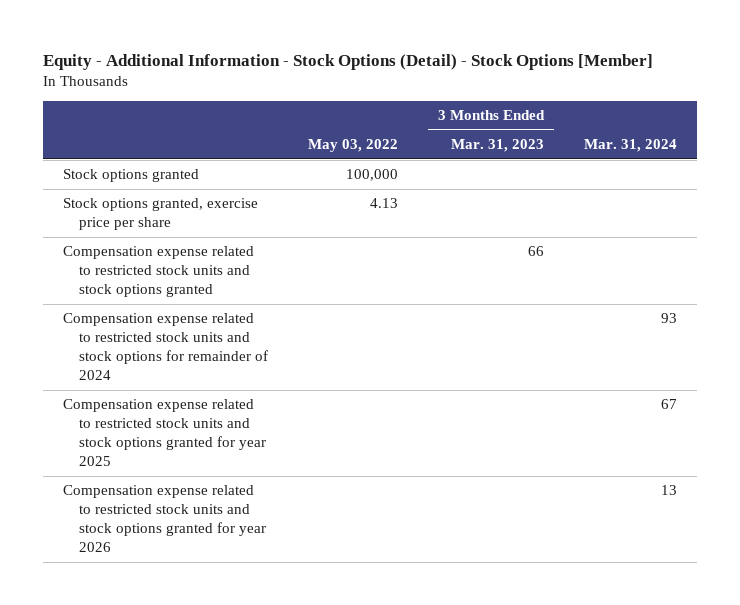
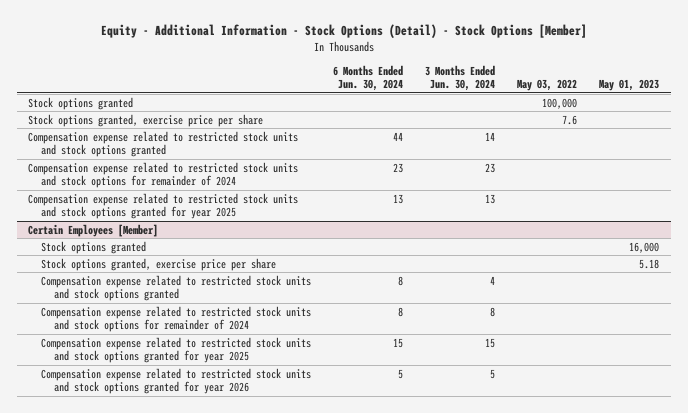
- | May 03, 2022 | 3 Months Ended Mar. 31, 2023 | Mar. 31, 2024
+ | 6 Months Ended Jun. 30, 2024 | 3 Months Ended Jun. 30, 2024 | May 03, 2022 | May 01, 2023
- Stock options granted, exercise price per share | 4.13 | |
+ Stock options granted, exercise price per share | | | 7.6 |
- Compensation expense related to restricted stock units and stock options granted for year 2026 | | | 13
+ Certain Employees [Member]
+ Stock options granted | | | | 16,000
+ Stock options granted, exercise price per share | | | | 5.18
+ Compensation expense related to restricted stock units and stock options granted | 8 | 4 | |
+ Compensation expense related to restricted stock units and stock options for remainder of 2024 | 8 | 8 | |
+ Compensation expense related to restricted stock units and stock options granted for year 2025 | 15 | 15 | |
+ Compensation expense related to restricted stock units and stock options granted for year 2026 | 5 | 5 | |

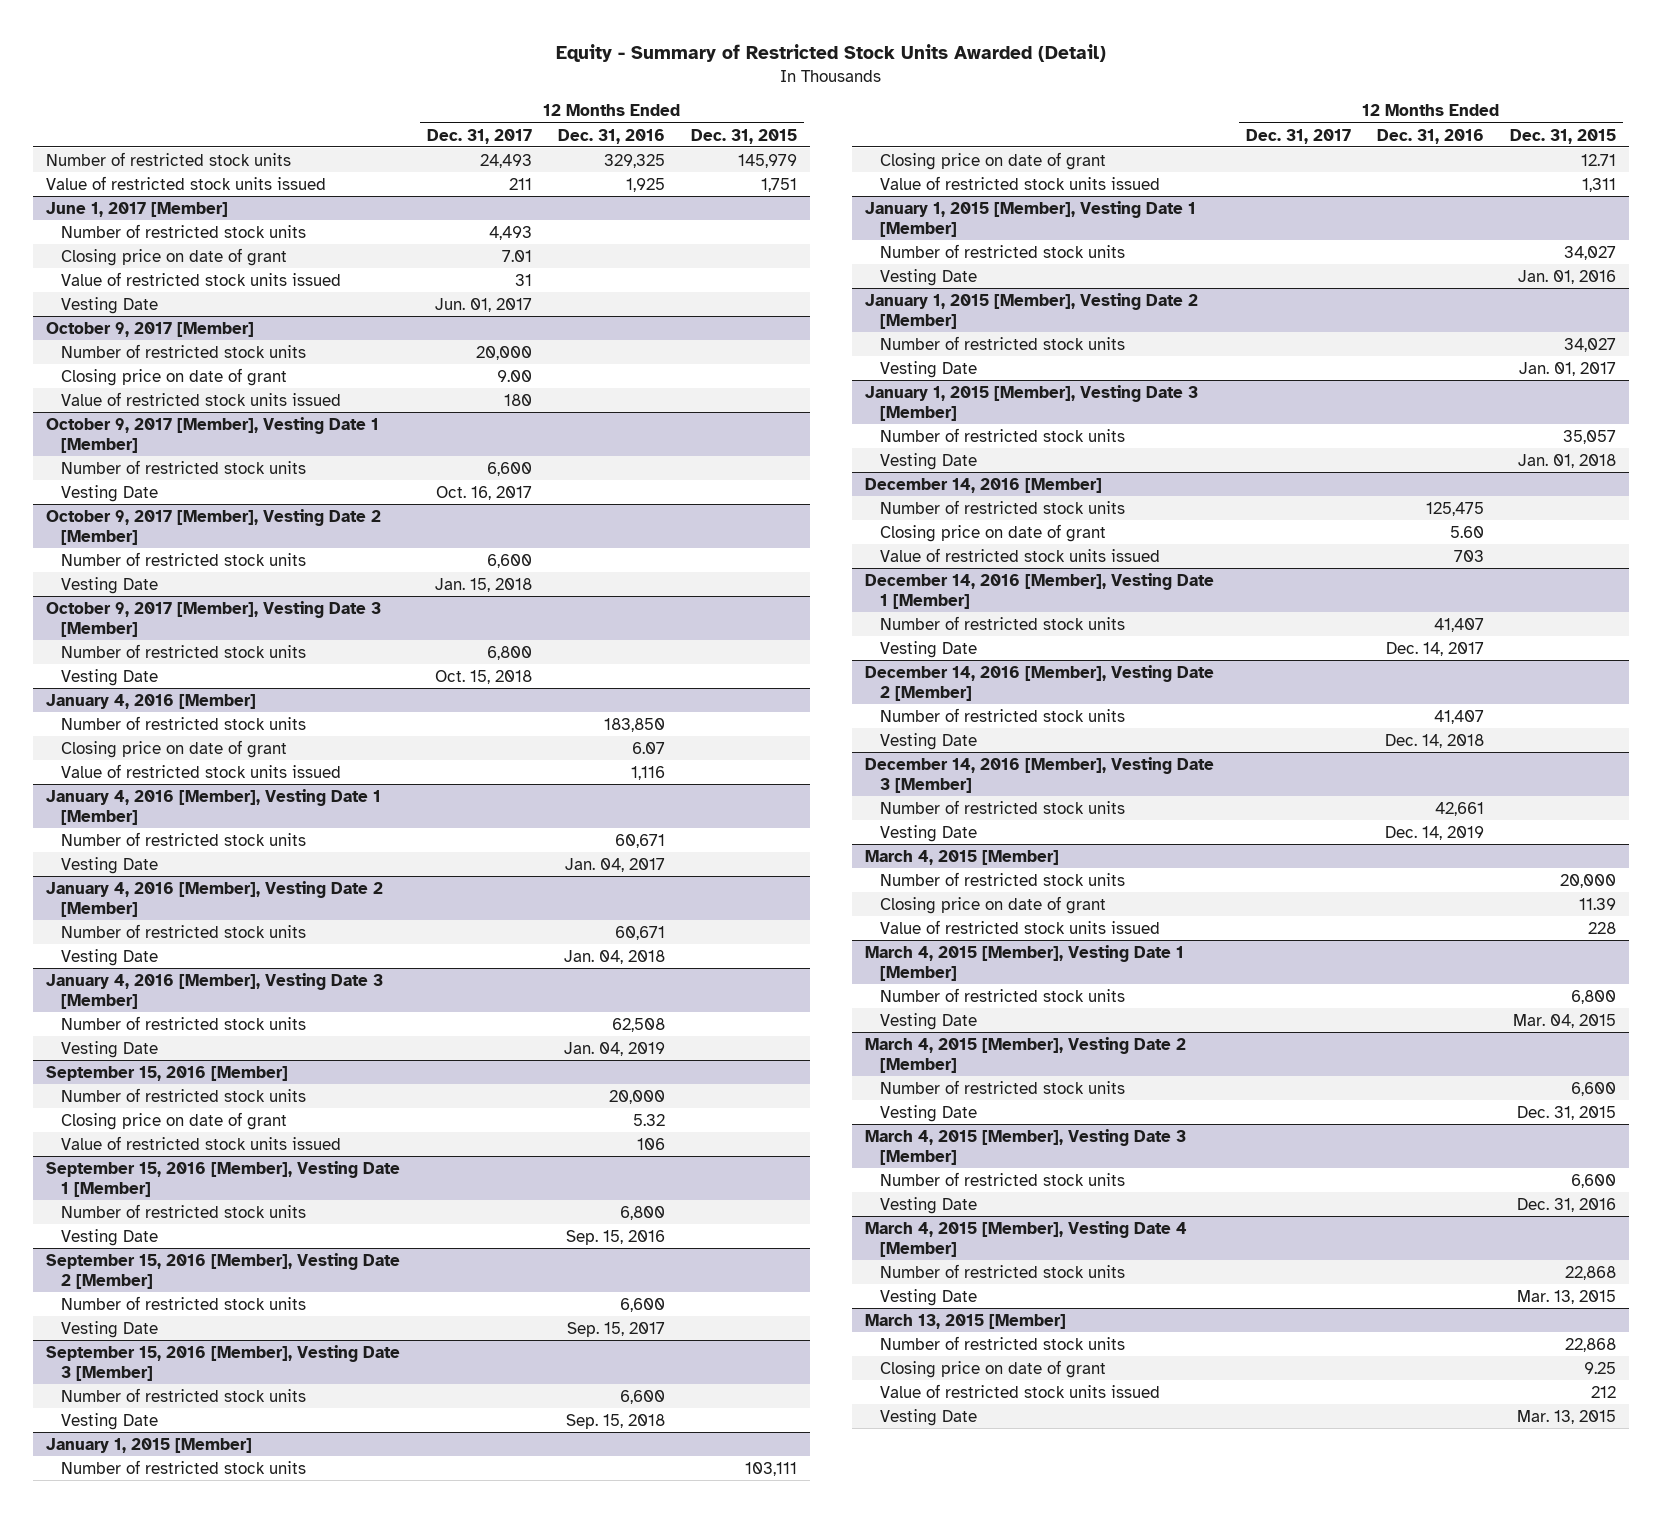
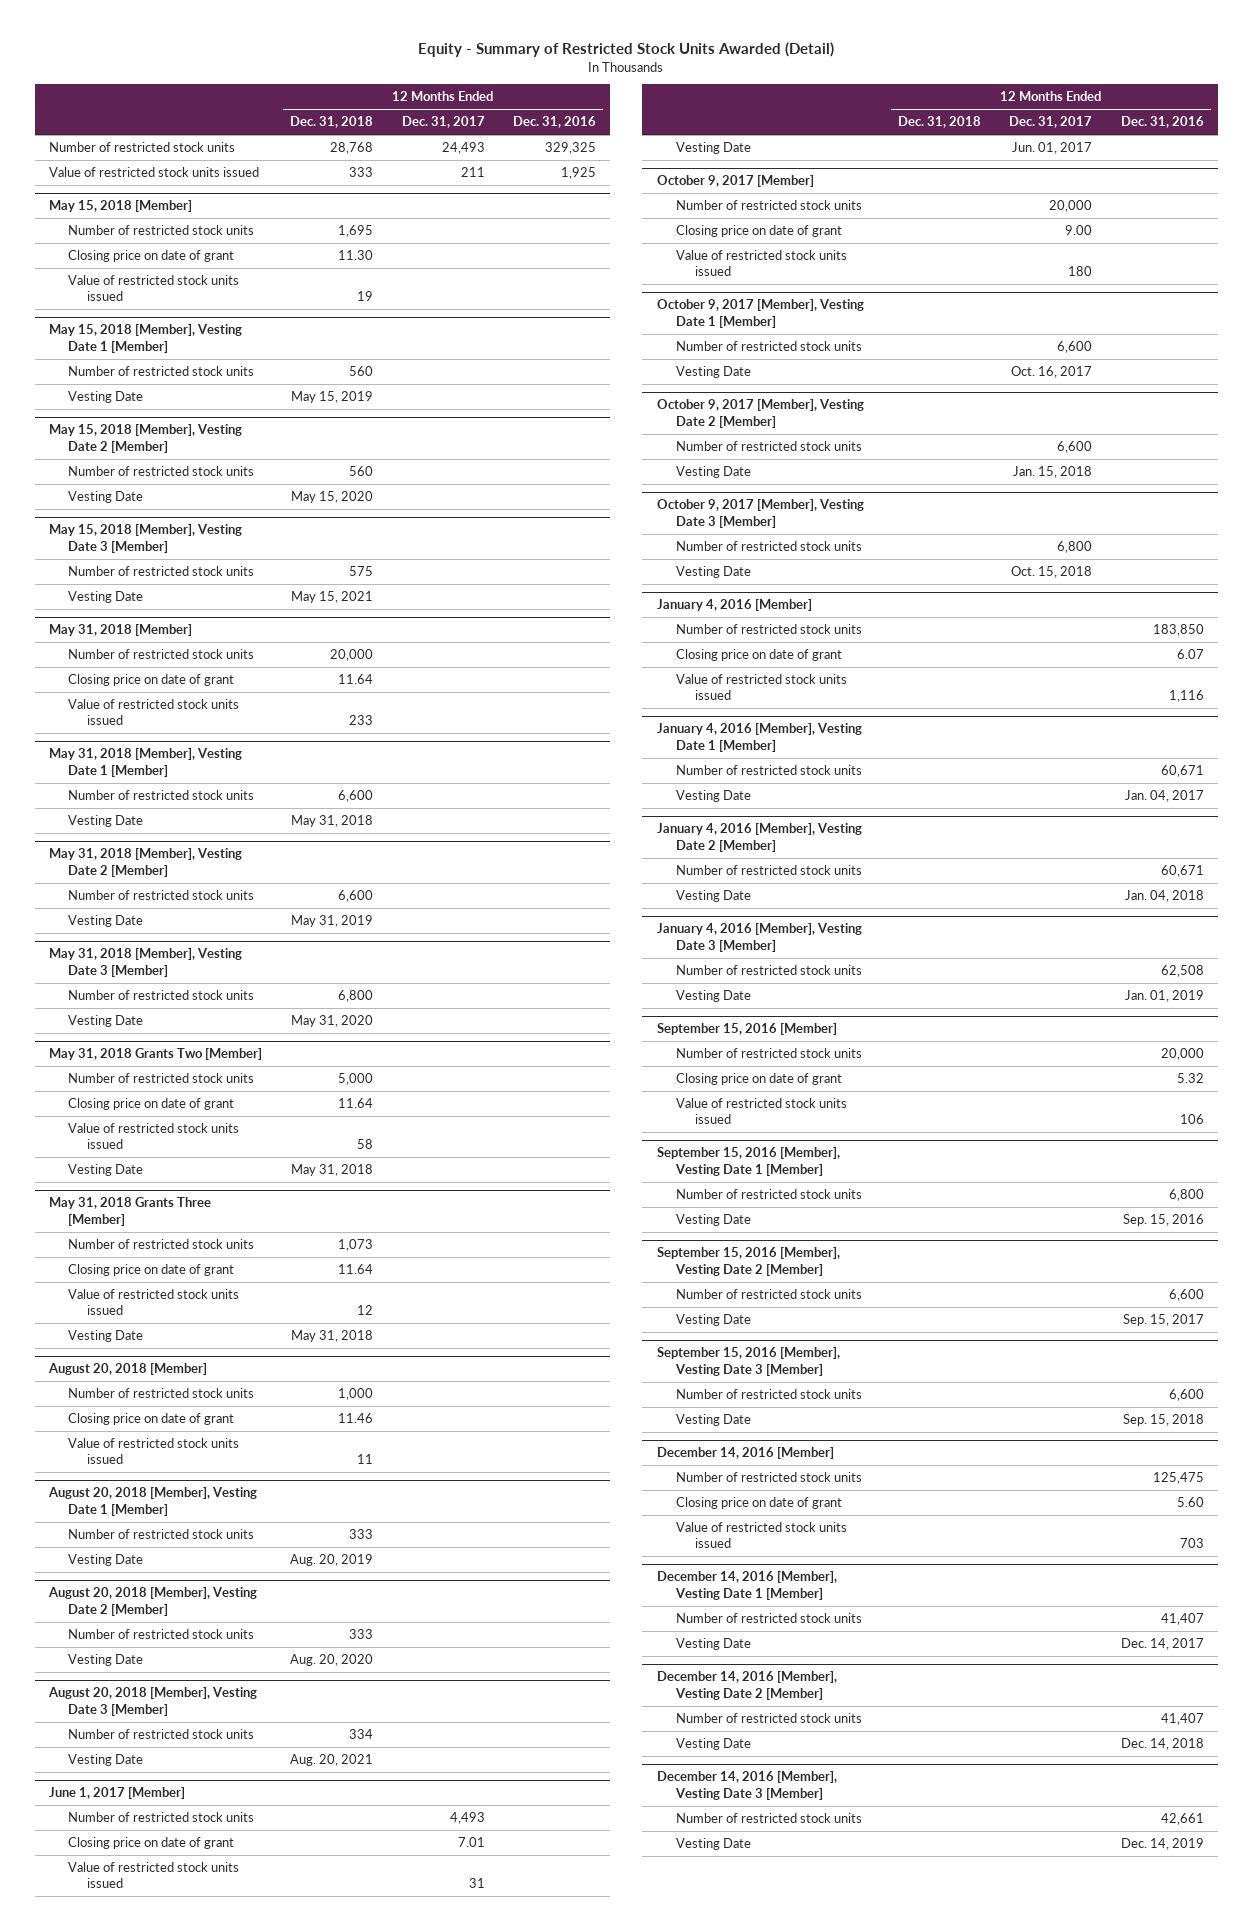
- | 12 Months Ended Dec. 31, 2017 | 12 Months Ended Dec. 31, 2016 | 12 Months Ended Dec. 31, 2015
+ | 12 Months Ended Dec. 31, 2018 | 12 Months Ended Dec. 31, 2017 | 12 Months Ended Dec. 31, 2016
+ May 15, 2018 [Member]
+ Number of restricted stock units | 1,695 | |
+ Closing price on date of grant | 11.30 | |
+ Value of restricted stock units issued | 19 | |
+ May 15, 2018 [Member], Vesting Date 1 [Member]
+ Number of restricted stock units | 560 | |
+ Vesting Date | May 15, 2019 | |
+ May 15, 2018 [Member], Vesting Date 2 [Member]
+ Number of restricted stock units | 560 | |
+ Vesting Date | May 15, 2020 | |
+ May 15, 2018 [Member], Vesting Date 3 [Member]
+ Number of restricted stock units | 575 | |
+ Vesting Date | May 15, 2021 | |
+ May 31, 2018 [Member]
+ Number of restricted stock units | 20,000 | |
+ Closing price on date of grant | 11.64 | |
+ Value of restricted stock units issued | 233 | |
+ May 31, 2018 [Member], Vesting Date 1 [Member]
+ Number of restricted stock units | 6,600 | |
+ Vesting Date | May 31, 2018 | |
+ May 31, 2018 [Member], Vesting Date 2 [Member]
+ Number of restricted stock units | 6,600 | |
+ Vesting Date | May 31, 2019 | |
+ May 31, 2018 [Member], Vesting Date 3 [Member]
+ Number of restricted stock units | 6,800 | |
+ Vesting Date | May 31, 2020 | |
+ May 31, 2018 Grants Two [Member]
+ Number of restricted stock units | 5,000 | |
+ Closing price on date of grant | 11.64 | |
+ Value of restricted stock units issued | 58 | |
+ Vesting Date | May 31, 2018 | |
+ May 31, 2018 Grants Three [Member]
+ Number of restricted stock units | 1,073 | |
+ Closing price on date of grant | 11.64 | |
+ Value of restricted stock units issued | 12 | |
+ Vesting Date | May 31, 2018 | |
+ August 20, 2018 [Member]
+ Number of restricted stock units | 1,000 | |
+ Closing price on date of grant | 11.46 | |
+ Value of restricted stock units issued | 11 | |
+ August 20, 2018 [Member], Vesting Date 1 [Member]
+ Number of restricted stock units | 333 | |
+ Vesting Date | Aug. 20, 2019 | |
+ August 20, 2018 [Member], Vesting Date 2 [Member]
+ Number of restricted stock units | 333 | |
+ Vesting Date | Aug. 20, 2020 | |
+ August 20, 2018 [Member], Vesting Date 3 [Member]
+ Number of restricted stock units | 334 | |
+ Vesting Date | Aug. 20, 2021 | |
@ January 4, 2016 [Member], Vesting Date 3 [Member]
- Vesting Date | | Jan. 04, 2019 |
+ Vesting Date | | | Jan. 01, 2019
- January 1, 2015 [Member]
- Number of restricted stock units | | | 103,111
- Closing price on date of grant | | | 12.71
- Value of restricted stock units issued | | | 1,311
- January 1, 2015 [Member], Vesting Date 1 [Member]
- Number of restricted stock units | | | 34,027
- Vesting Date | | | Jan. 01, 2016
- January 1, 2015 [Member], Vesting Date 2 [Member]
- Number of restricted stock units | | | 34,027
- Vesting Date | | | Jan. 01, 2017
- January 1, 2015 [Member], Vesting Date 3 [Member]
- Number of restricted stock units | | | 35,057
- Vesting Date | | | Jan. 01, 2018
- March 4, 2015 [Member]
- Number of restricted stock units | | | 20,000
- Closing price on date of grant | | | 11.39
- Value of restricted stock units issued | | | 228
- March 4, 2015 [Member], Vesting Date 1 [Member]
- Number of restricted stock units | | | 6,800
- Vesting Date | | | Mar. 04, 2015
- March 4, 2015 [Member], Vesting Date 2 [Member]
- Number of restricted stock units | | | 6,600
- Vesting Date | | | Dec. 31, 2015
- March 4, 2015 [Member], Vesting Date 3 [Member]
- Number of restricted stock units | | | 6,600
- Vesting Date | | | Dec. 31, 2016
- March 4, 2015 [Member], Vesting Date 4 [Member]
- Number of restricted stock units | | | 22,868
- Vesting Date | | | Mar. 13, 2015
- March 13, 2015 [Member]
- Number of restricted stock units | | | 22,868
- Closing price on date of grant | | | 9.25
- Value of restricted stock units issued | | | 212
- Vesting Date | | | Mar. 13, 2015

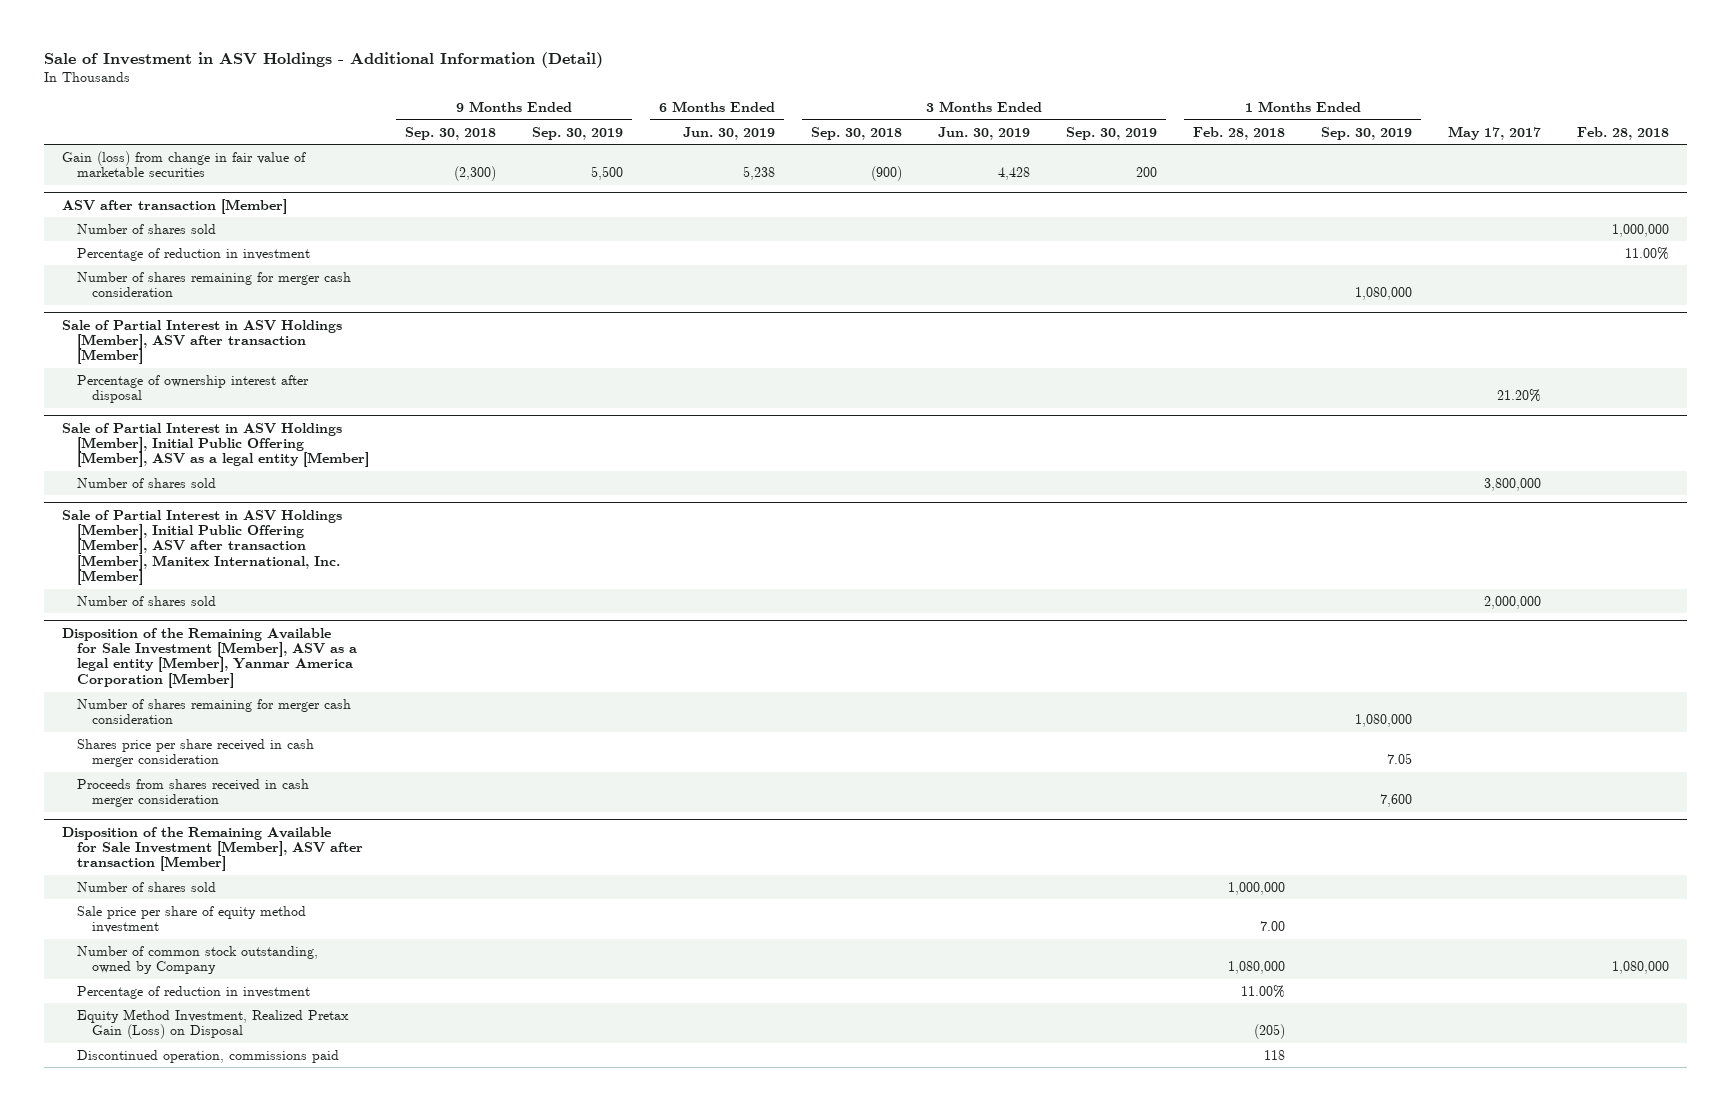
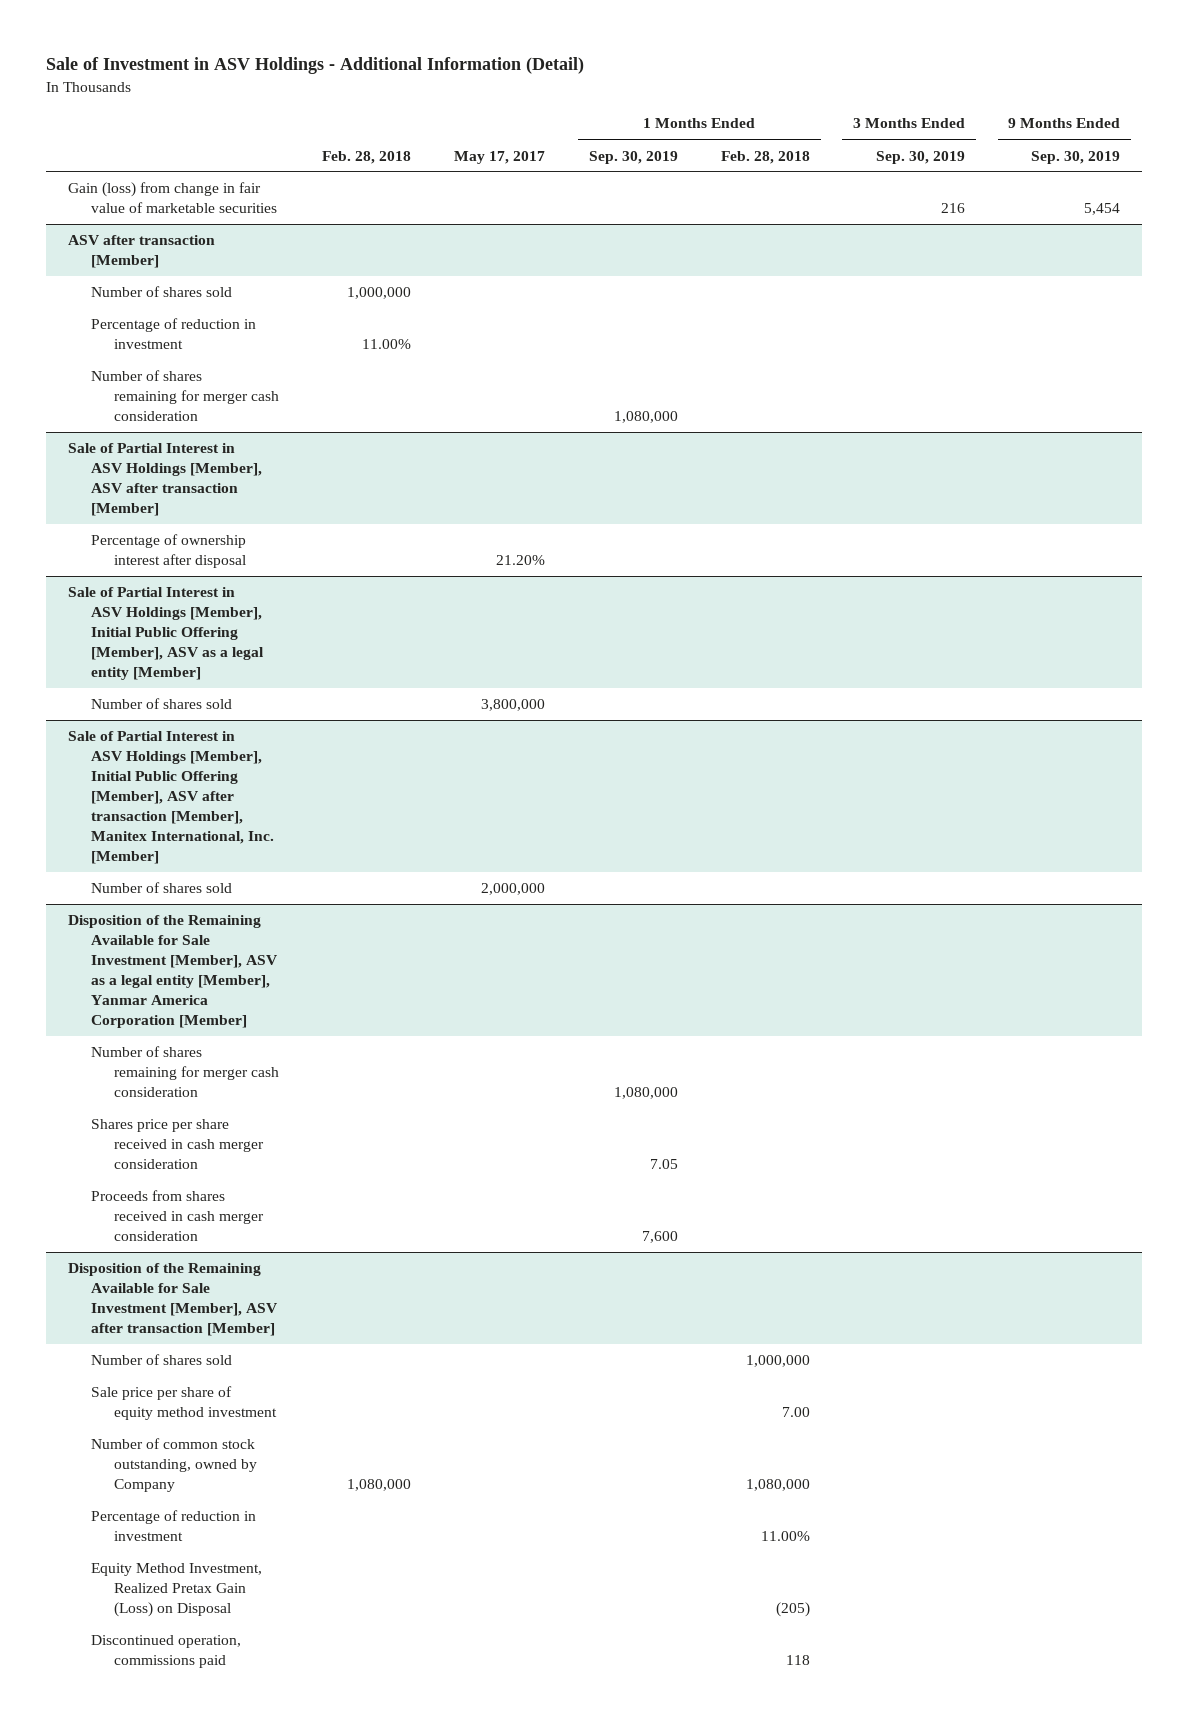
- | 9 Months Ended Sep. 30, 2018 | 9 Months Ended Sep. 30, 2019 | 6 Months Ended Jun. 30, 2019 | 3 Months Ended Sep. 30, 2018 | 3 Months Ended Jun. 30, 2019 | 3 Months Ended Sep. 30, 2019 | 1 Months Ended Feb. 28, 2018 | 1 Months Ended Sep. 30, 2019 | May 17, 2017 | Feb. 28, 2018
+ | Feb. 28, 2018 | May 17, 2017 | 1 Months Ended Sep. 30, 2019 | 1 Months Ended Feb. 28, 2018 | 3 Months Ended Sep. 30, 2019 | 9 Months Ended Sep. 30, 2019
- Gain (loss) from change in fair value of marketable securities | (2,300) | 5,500 | 5,238 | (900) | 4,428 | 200 | | | |
+ Gain (loss) from change in fair value of marketable securities | | | | | 216 | 5,454

